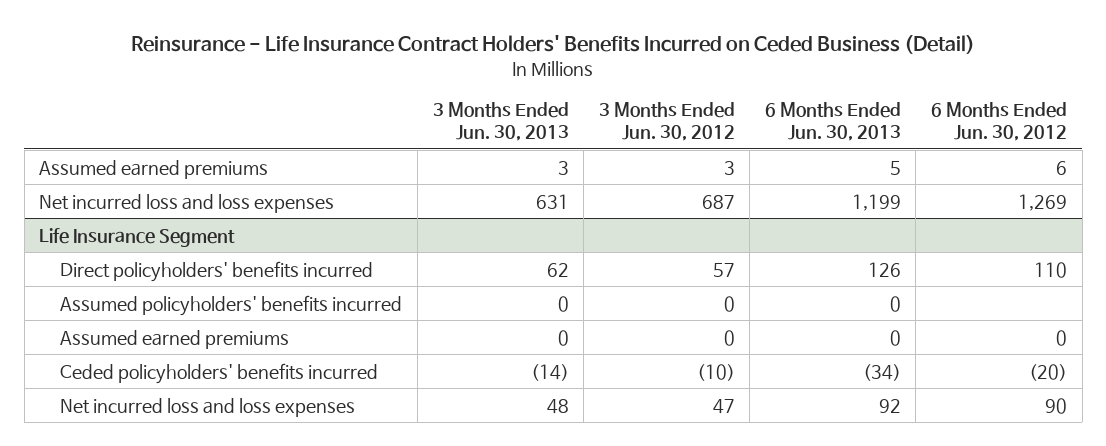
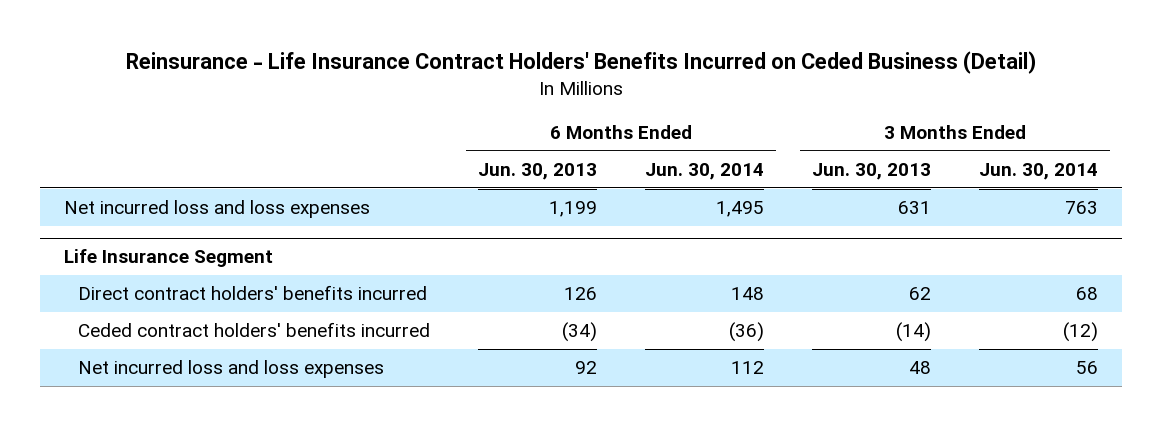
- | 3 Months Ended Jun. 30, 2013 | 3 Months Ended Jun. 30, 2012 | 6 Months Ended Jun. 30, 2013 | 6 Months Ended Jun. 30, 2012
+ | 6 Months Ended Jun. 30, 2013 | 6 Months Ended Jun. 30, 2014 | 3 Months Ended Jun. 30, 2013 | 3 Months Ended Jun. 30, 2014
- Assumed earned premiums | 3 | 3 | 5 | 6
@ Life Insurance Segment
- Direct policyholders' benefits incurred | 62 | 57 | 126 | 110
- Assumed policyholders' benefits incurred | 0 | 0 | 0 |
- Assumed earned premiums | 0 | 0 | 0 | 0
- Ceded policyholders' benefits incurred | (14) | (10) | (34) | (20)
+ Direct contract holders' benefits incurred | 126 | 148 | 62 | 68
+ Ceded contract holders' benefits incurred | (34) | (36) | (14) | (12)

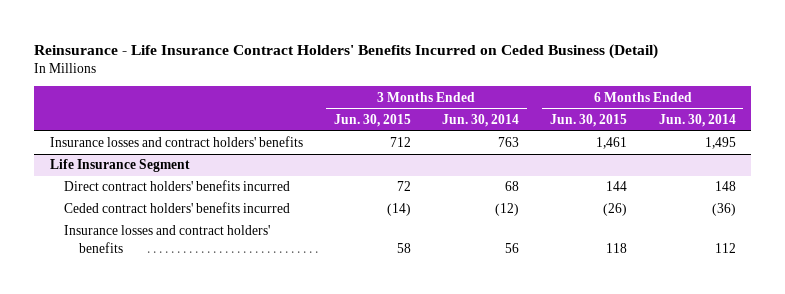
- | 6 Months Ended Jun. 30, 2013 | 6 Months Ended Jun. 30, 2014 | 3 Months Ended Jun. 30, 2013 | 3 Months Ended Jun. 30, 2014
+ | 3 Months Ended Jun. 30, 2015 | 3 Months Ended Jun. 30, 2014 | 6 Months Ended Jun. 30, 2015 | 6 Months Ended Jun. 30, 2014
- Net incurred loss and loss expenses | 1,199 | 1,495 | 631 | 763
+ Insurance losses and contract holders' benefits | 712 | 763 | 1,461 | 1,495
@ Life Insurance Segment
- Net incurred loss and loss expenses | 92 | 112 | 48 | 56
+ Insurance losses and contract holders' benefits | 58 | 56 | 118 | 112

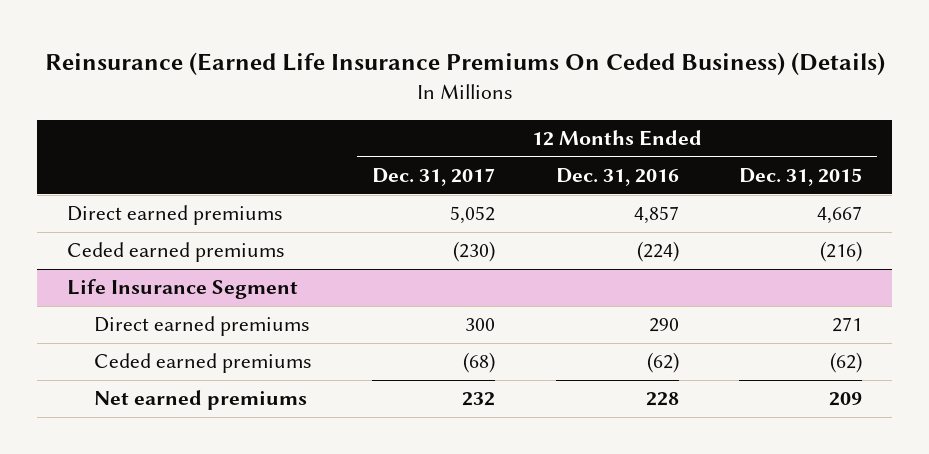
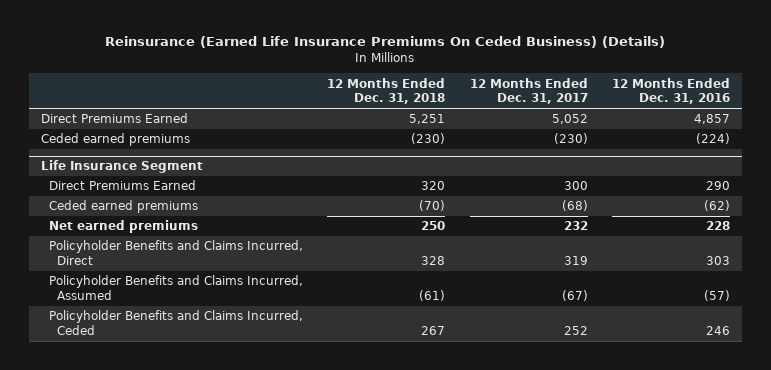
- | 12 Months Ended Dec. 31, 2017 | 12 Months Ended Dec. 31, 2016 | 12 Months Ended Dec. 31, 2015
+ | 12 Months Ended Dec. 31, 2018 | 12 Months Ended Dec. 31, 2017 | 12 Months Ended Dec. 31, 2016
- Direct earned premiums | 5,052 | 4,857 | 4,667
+ Direct Premiums Earned | 5,251 | 5,052 | 4,857
@ Life Insurance Segment
- Direct earned premiums | 300 | 290 | 271
+ Direct Premiums Earned | 320 | 300 | 290
+ Policyholder Benefits and Claims Incurred, Direct | 328 | 319 | 303
+ Policyholder Benefits and Claims Incurred, Assumed | (61) | (67) | (57)
+ Policyholder Benefits and Claims Incurred, Ceded | 267 | 252 | 246

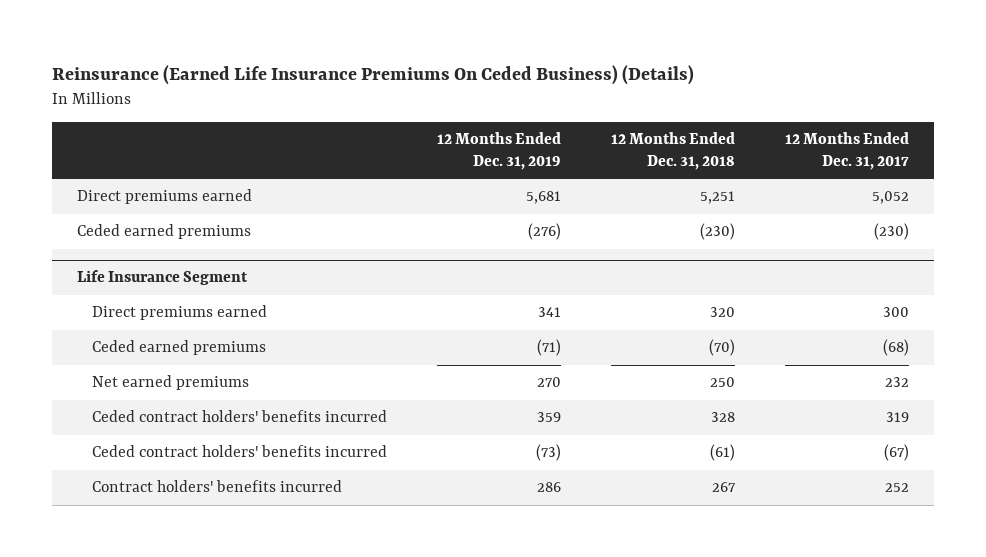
- | 12 Months Ended Dec. 31, 2018 | 12 Months Ended Dec. 31, 2017 | 12 Months Ended Dec. 31, 2016
+ | 12 Months Ended Dec. 31, 2019 | 12 Months Ended Dec. 31, 2018 | 12 Months Ended Dec. 31, 2017
- Direct Premiums Earned | 5,251 | 5,052 | 4,857
+ Direct premiums earned | 5,681 | 5,251 | 5,052
@ Life Insurance Segment
- Direct Premiums Earned | 320 | 300 | 290
+ Direct premiums earned | 341 | 320 | 300
- Policyholder Benefits and Claims Incurred, Direct | 328 | 319 | 303
- Policyholder Benefits and Claims Incurred, Assumed | (61) | (67) | (57)
- Policyholder Benefits and Claims Incurred, Ceded | 267 | 252 | 246
+ Ceded contract holders' benefits incurred | 359 | 328 | 319
+ Ceded contract holders' benefits incurred | (73) | (61) | (67)
+ Contract holders' benefits incurred | 286 | 267 | 252

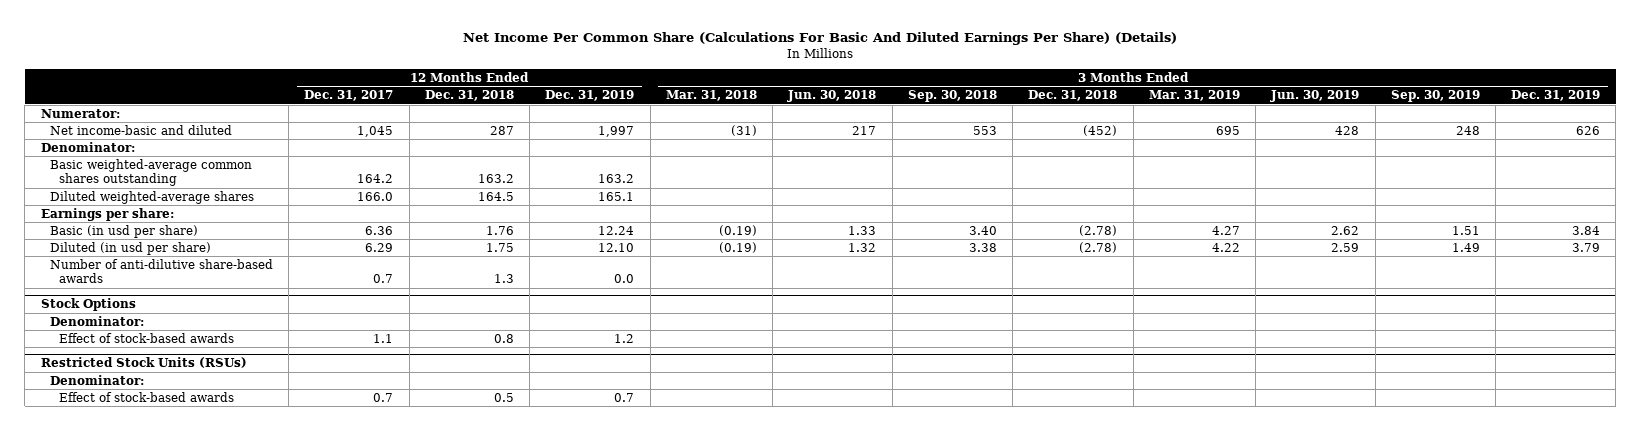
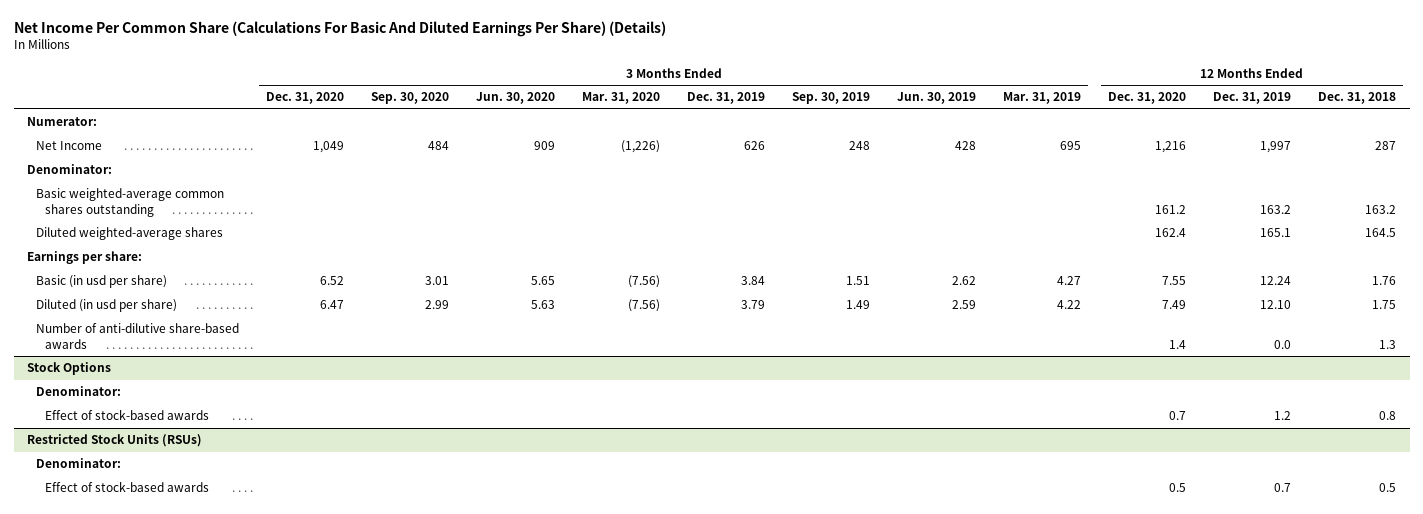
- | 12 Months Ended Dec. 31, 2017 | 12 Months Ended Dec. 31, 2018 | 12 Months Ended Dec. 31, 2019 | 3 Months Ended Mar. 31, 2018 | 3 Months Ended Jun. 30, 2018 | 3 Months Ended Sep. 30, 2018 | 3 Months Ended Dec. 31, 2018 | 3 Months Ended Mar. 31, 2019 | 3 Months Ended Jun. 30, 2019 | 3 Months Ended Sep. 30, 2019 | 3 Months Ended Dec. 31, 2019
+ | 3 Months Ended Dec. 31, 2020 | 3 Months Ended Sep. 30, 2020 | 3 Months Ended Jun. 30, 2020 | 3 Months Ended Mar. 31, 2020 | 3 Months Ended Dec. 31, 2019 | 3 Months Ended Sep. 30, 2019 | 3 Months Ended Jun. 30, 2019 | 3 Months Ended Mar. 31, 2019 | 12 Months Ended Dec. 31, 2020 | 12 Months Ended Dec. 31, 2019 | 12 Months Ended Dec. 31, 2018
- Net income-basic and diluted | 1,045 | 287 | 1,997 | (31) | 217 | 553 | (452) | 695 | 428 | 248 | 626
+ Net Income | 1,049 | 484 | 909 | (1,226) | 626 | 248 | 428 | 695 | 1,216 | 1,997 | 287

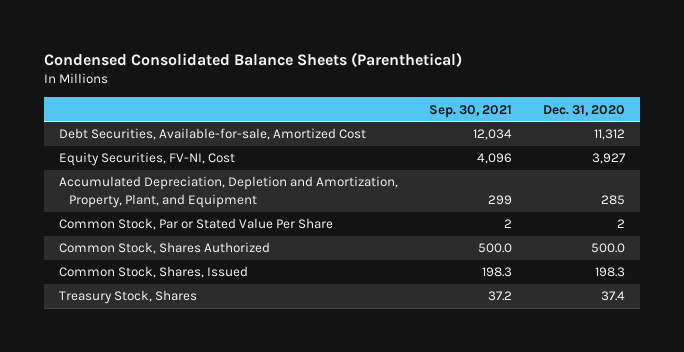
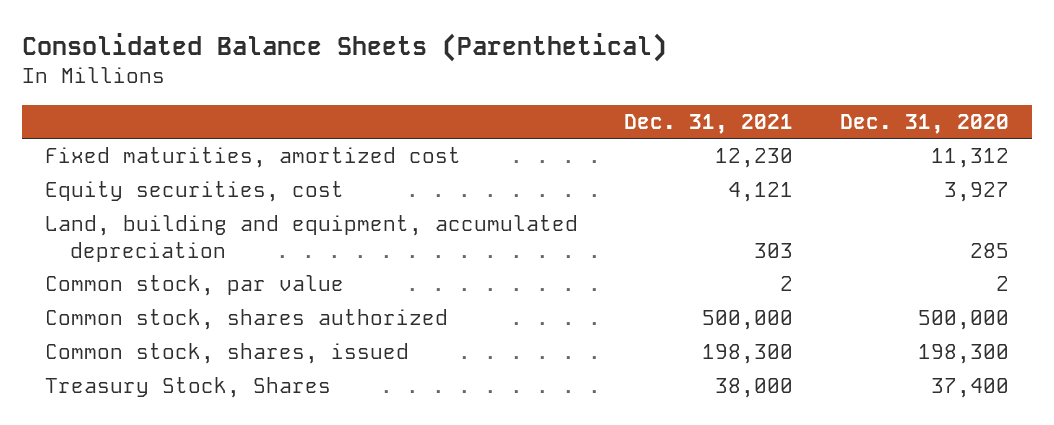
- Condensed Consolidated Balance Sheets (Parenthetical)
+ Consolidated Balance Sheets (Parenthetical)
- | Sep. 30, 2021 | Dec. 31, 2020
+ | Dec. 31, 2021 | Dec. 31, 2020
- Debt Securities, Available-for-sale, Amortized Cost | 12,034 | 11,312
- Equity Securities, FV-NI, Cost | 4,096 | 3,927
- Accumulated Depreciation, Depletion and Amortization, Property, Plant, and Equipment | 299 | 285
- Common Stock, Par or Stated Value Per Share | 2 | 2
- Common Stock, Shares Authorized | 500.0 | 500.0
- Common Stock, Shares, Issued | 198.3 | 198.3
- Treasury Stock, Shares | 37.2 | 37.4
+ Fixed maturities, amortized cost | 12,230 | 11,312
+ Equity securities, cost | 4,121 | 3,927
+ Land, building and equipment, accumulated depreciation | 303 | 285
+ Common stock, par value | 2 | 2
+ Common stock, shares authorized | 500,000 | 500,000
+ Common stock, shares, issued | 198,300 | 198,300
+ Treasury Stock, Shares | 38,000 | 37,400

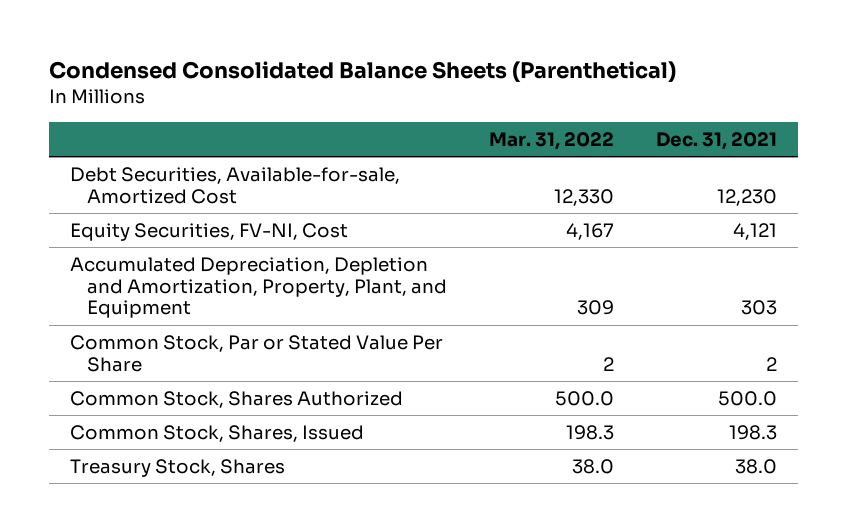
- Consolidated Balance Sheets (Parenthetical)
+ Condensed Consolidated Balance Sheets (Parenthetical)
- | Dec. 31, 2021 | Dec. 31, 2020
+ | Mar. 31, 2022 | Dec. 31, 2021
- Fixed maturities, amortized cost | 12,230 | 11,312
- Equity securities, cost | 4,121 | 3,927
- Land, building and equipment, accumulated depreciation | 303 | 285
- Common stock, par value | 2 | 2
- Common stock, shares authorized | 500,000 | 500,000
- Common stock, shares, issued | 198,300 | 198,300
- Treasury Stock, Shares | 38,000 | 37,400
+ Debt Securities, Available-for-sale, Amortized Cost | 12,330 | 12,230
+ Equity Securities, FV-NI, Cost | 4,167 | 4,121
+ Accumulated Depreciation, Depletion and Amortization, Property, Plant, and Equipment | 309 | 303
+ Common Stock, Par or Stated Value Per Share | 2 | 2
+ Common Stock, Shares Authorized | 500.0 | 500.0
+ Common Stock, Shares, Issued | 198.3 | 198.3
+ Treasury Stock, Shares | 38.0 | 38.0

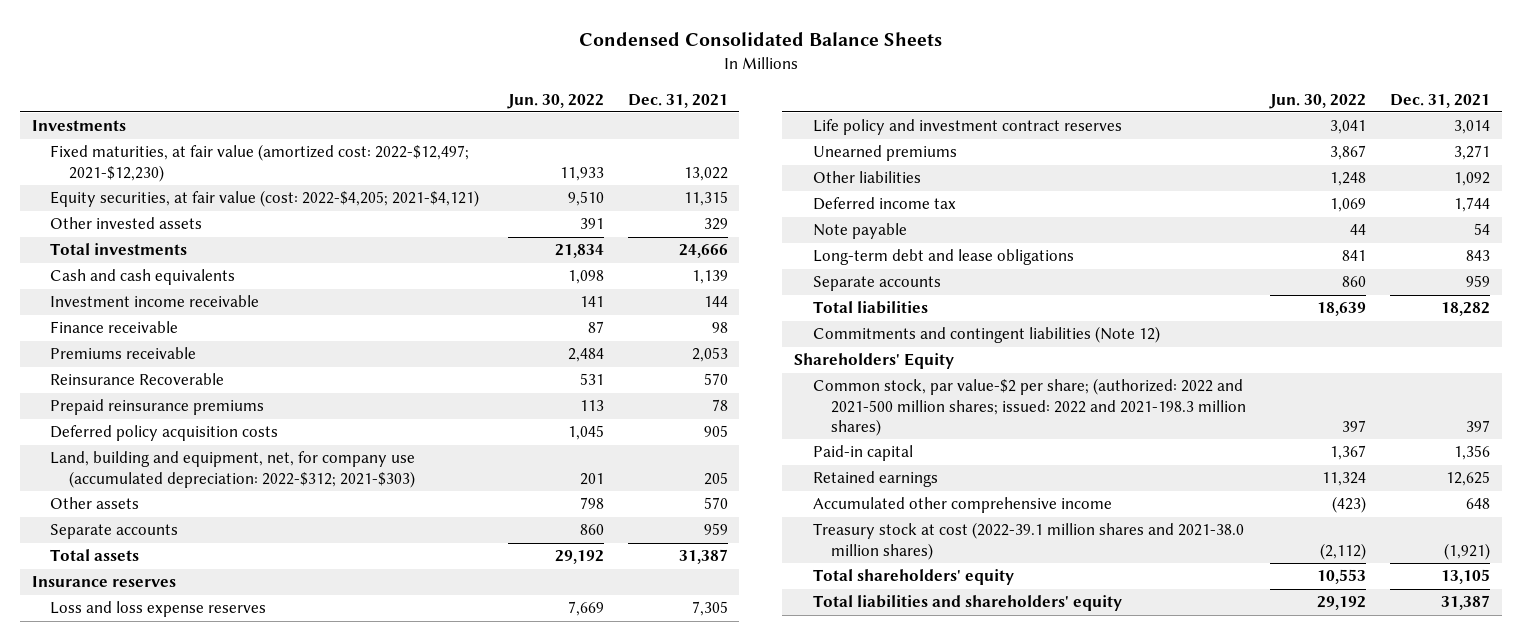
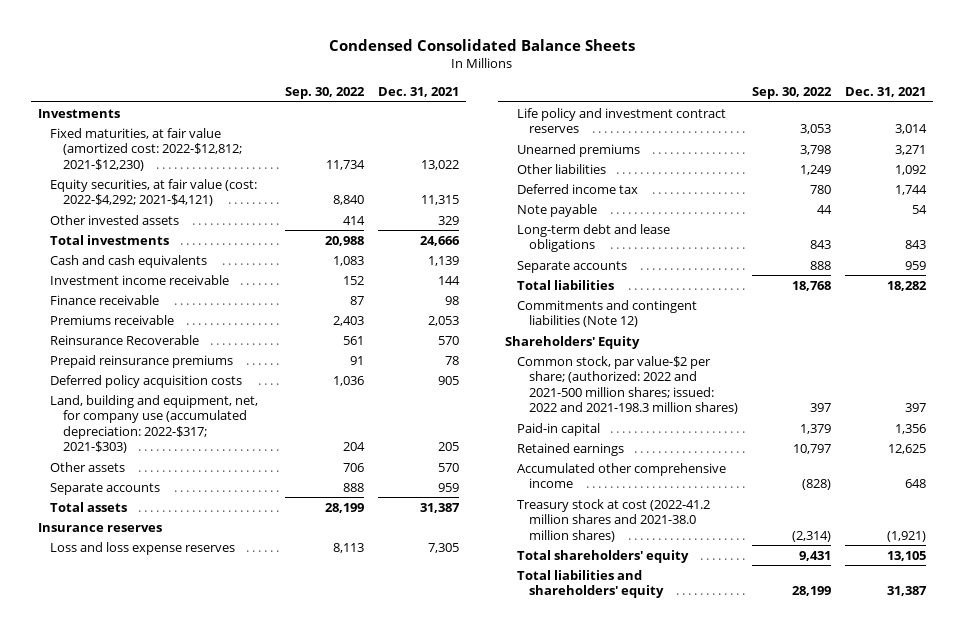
- | Jun. 30, 2022 | Dec. 31, 2021
+ | Sep. 30, 2022 | Dec. 31, 2021
- Fixed maturities, at fair value (amortized cost: 2022-$12,497; 2021-$12,230) | 11,933 | 13,022
- Equity securities, at fair value (cost: 2022-$4,205; 2021-$4,121) | 9,510 | 11,315
+ Fixed maturities, at fair value (amortized cost: 2022-$12,812; 2021-$12,230) | 11,734 | 13,022
+ Equity securities, at fair value (cost: 2022-$4,292; 2021-$4,121) | 8,840 | 11,315
- Land, building and equipment, net, for company use (accumulated depreciation: 2022-$312; 2021-$303) | 201 | 205
+ Land, building and equipment, net, for company use (accumulated depreciation: 2022-$317; 2021-$303) | 204 | 205
- Treasury stock at cost (2022-39.1 million shares and 2021-38.0 million shares) | (2,112) | (1,921)
+ Treasury stock at cost (2022-41.2 million shares and 2021-38.0 million shares) | (2,314) | (1,921)

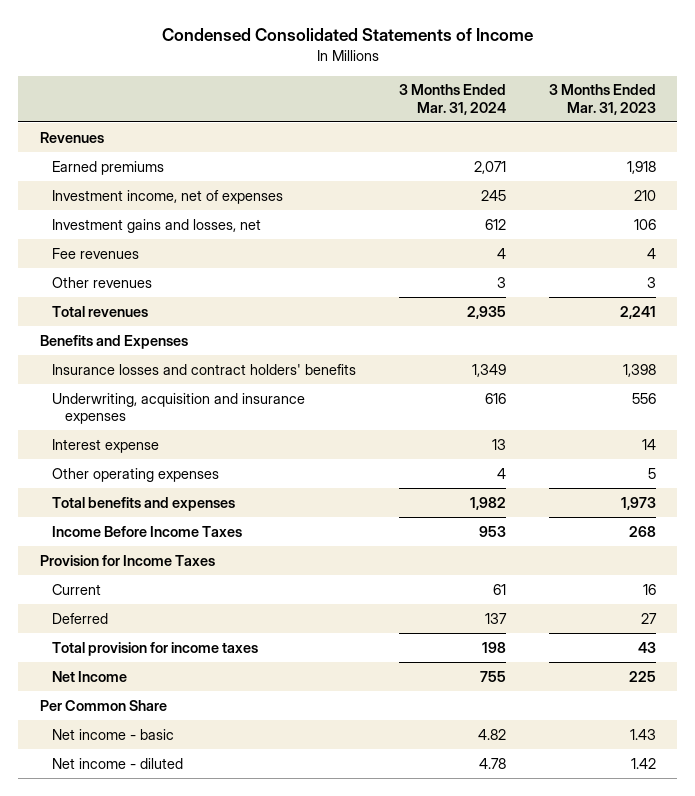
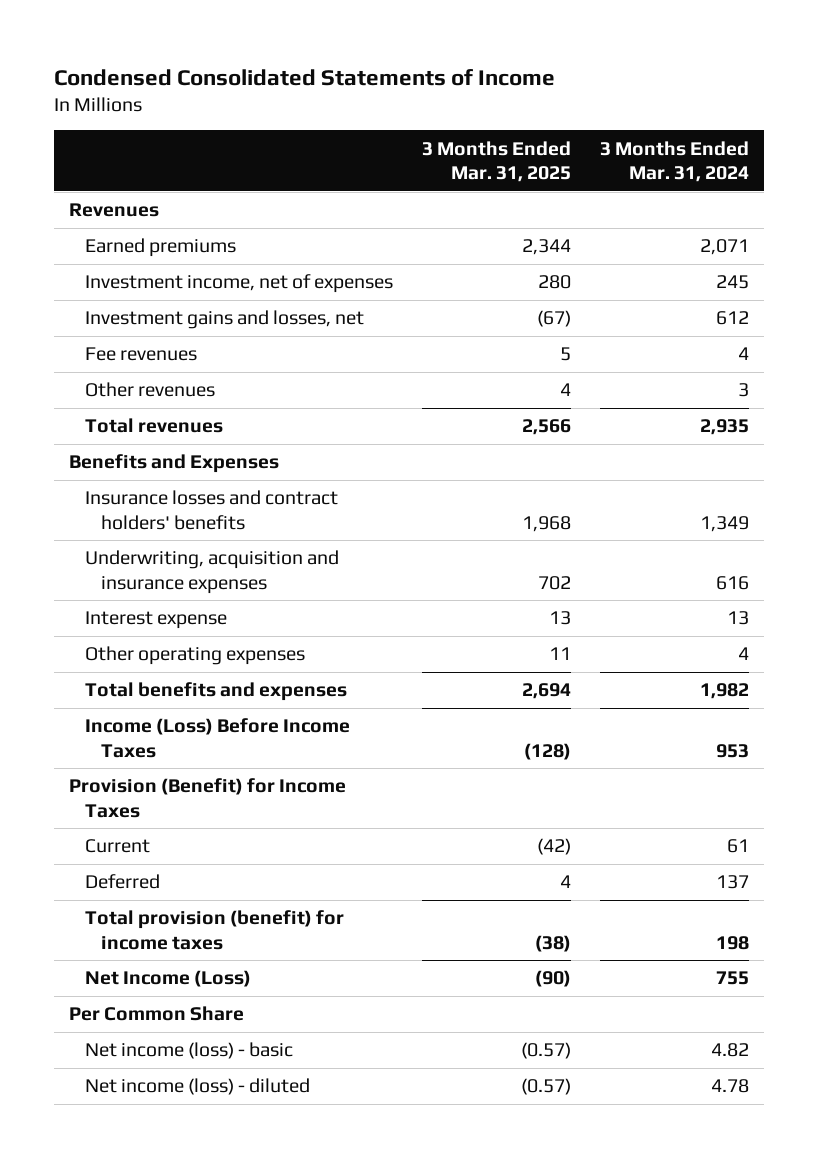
- | 3 Months Ended Mar. 31, 2024 | 3 Months Ended Mar. 31, 2023
+ | 3 Months Ended Mar. 31, 2025 | 3 Months Ended Mar. 31, 2024
- Income Before Income Taxes | 953 | 268
- Provision for Income Taxes
+ Income (Loss) Before Income Taxes | (128) | 953
+ Provision (Benefit) for Income Taxes
- Total provision for income taxes | 198 | 43
- Net Income | 755 | 225
+ Total provision (benefit) for income taxes | (38) | 198
+ Net Income (Loss) | (90) | 755
- Net income - basic | 4.82 | 1.43
- Net income - diluted | 4.78 | 1.42
+ Net income (loss) - basic | (0.57) | 4.82
+ Net income (loss) - diluted | (0.57) | 4.78

